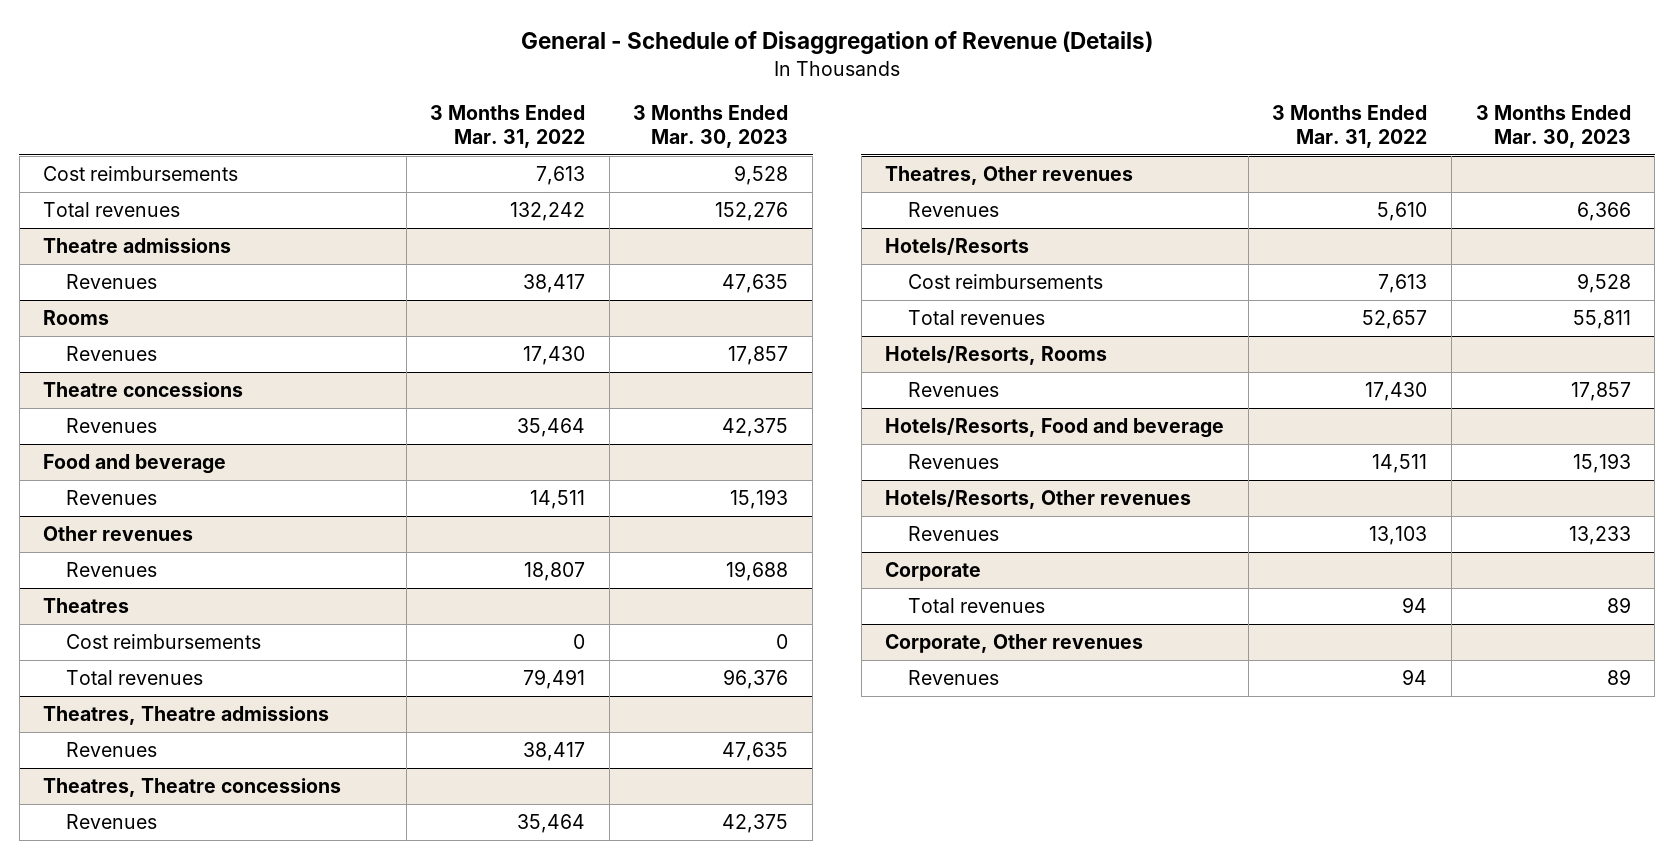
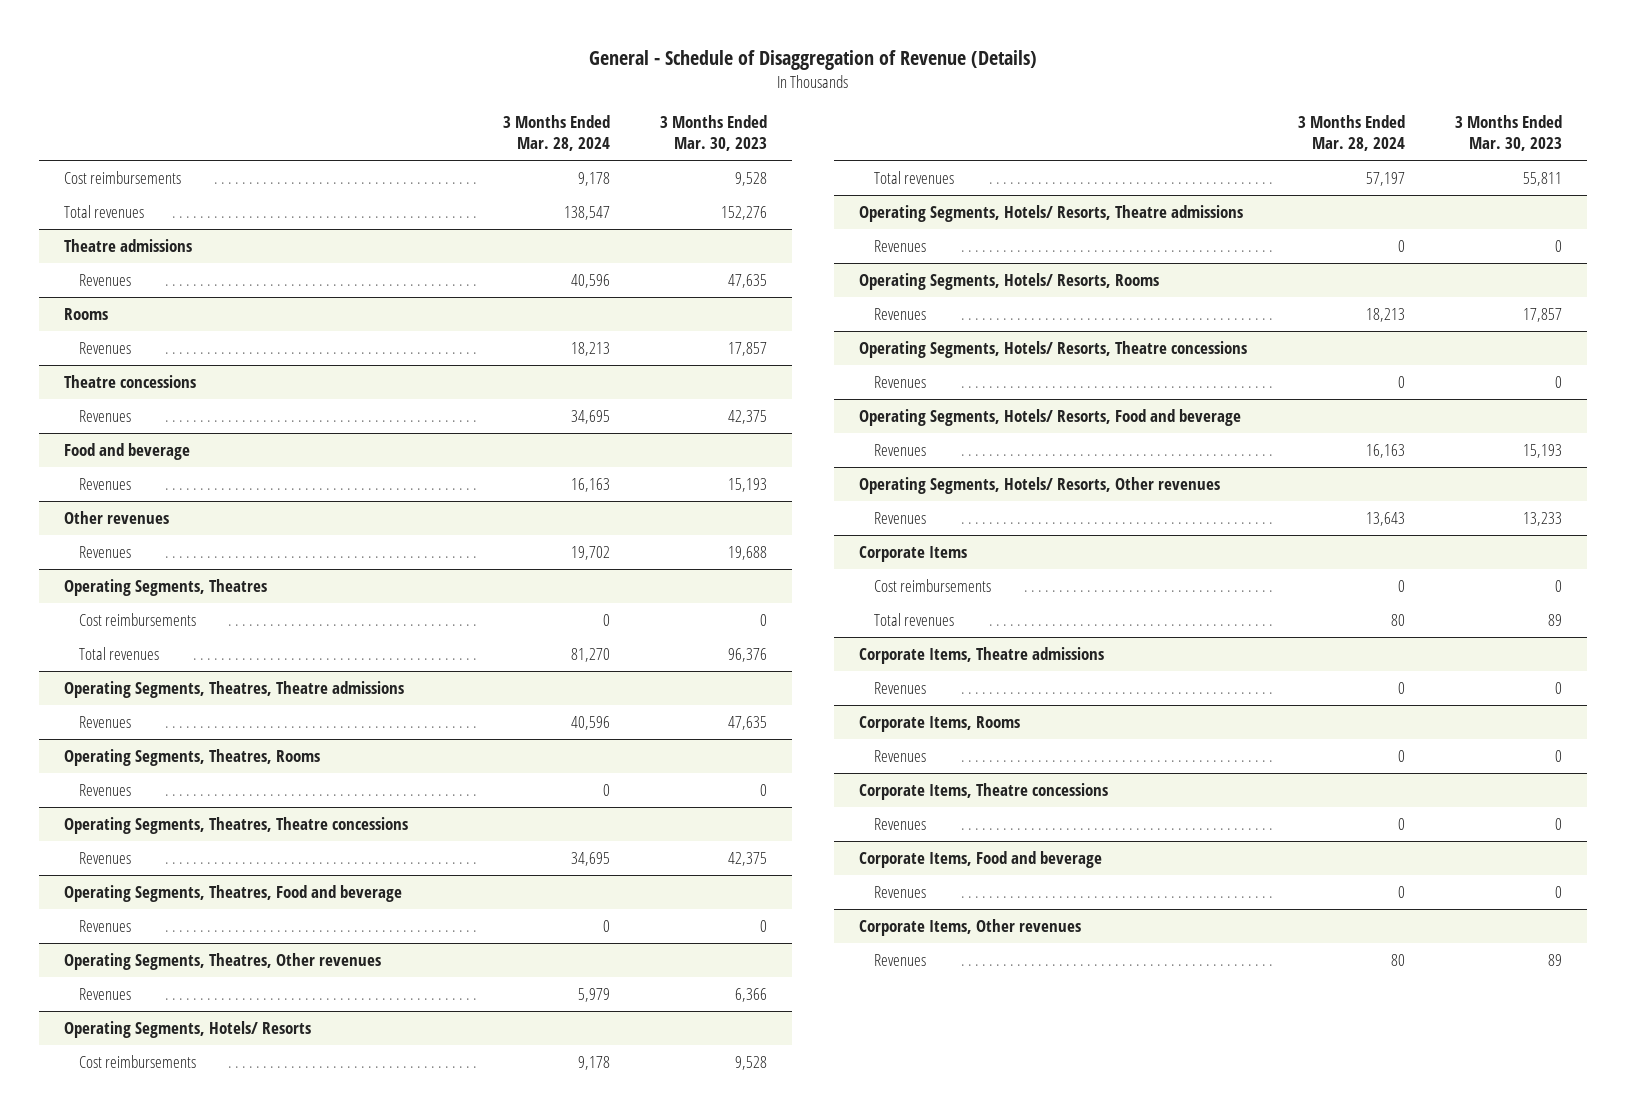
- | 3 Months Ended Mar. 31, 2022 | 3 Months Ended Mar. 30, 2023
+ | 3 Months Ended Mar. 28, 2024 | 3 Months Ended Mar. 30, 2023
- Theatres
+ Operating Segments, Theatres
- Theatres, Theatre admissions
+ Operating Segments, Theatres, Theatre admissions
- Theatres, Theatre concessions
+ Operating Segments, Theatres, Rooms
+ Revenues | 0 | 0
+ Operating Segments, Theatres, Theatre concessions
- Theatres, Other revenues
+ Operating Segments, Theatres, Food and beverage
+ Revenues | 0 | 0
+ Operating Segments, Theatres, Other revenues
- Hotels/Resorts
+ Operating Segments, Hotels/ Resorts
- Hotels/Resorts, Rooms
+ Operating Segments, Hotels/ Resorts, Theatre admissions
+ Revenues | 0 | 0
+ Operating Segments, Hotels/ Resorts, Rooms
- Hotels/Resorts, Food and beverage
+ Operating Segments, Hotels/ Resorts, Theatre concessions
+ Revenues | 0 | 0
+ Operating Segments, Hotels/ Resorts, Food and beverage
- Hotels/Resorts, Other revenues
+ Operating Segments, Hotels/ Resorts, Other revenues
- Corporate
+ Corporate Items
+ Cost reimbursements | 0 | 0
- Corporate, Other revenues
+ Corporate Items, Theatre admissions
+ Revenues | 0 | 0
+ Corporate Items, Rooms
+ Revenues | 0 | 0
+ Corporate Items, Theatre concessions
+ Revenues | 0 | 0
+ Corporate Items, Food and beverage
+ Revenues | 0 | 0
+ Corporate Items, Other revenues

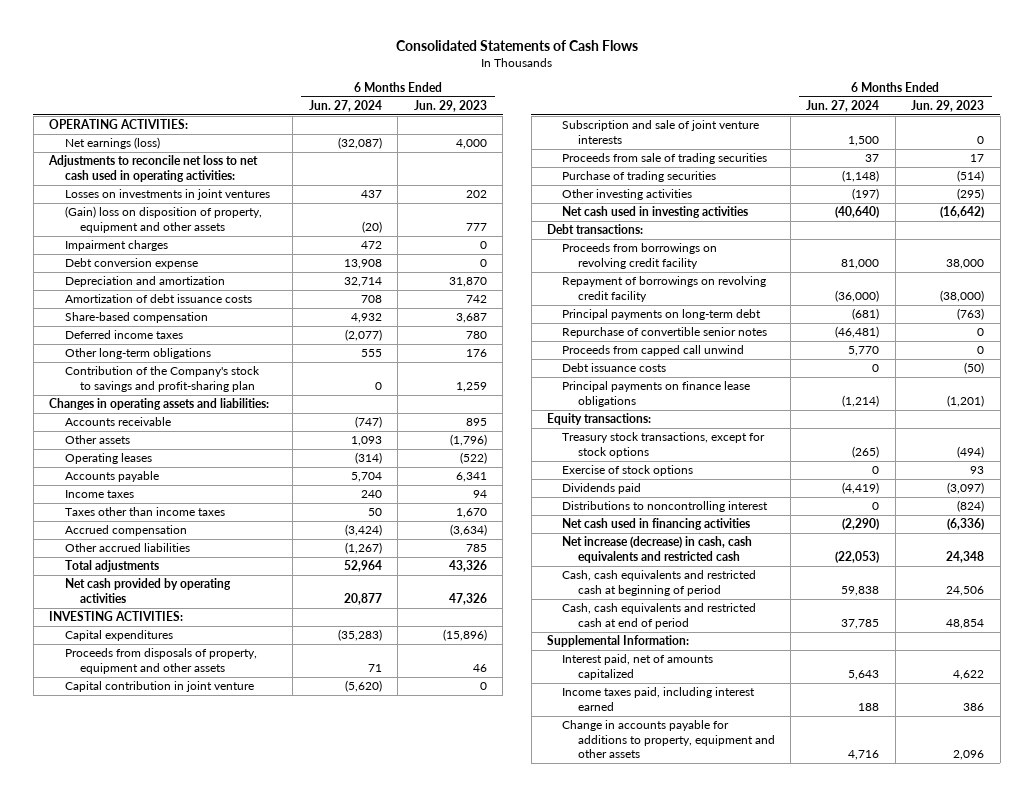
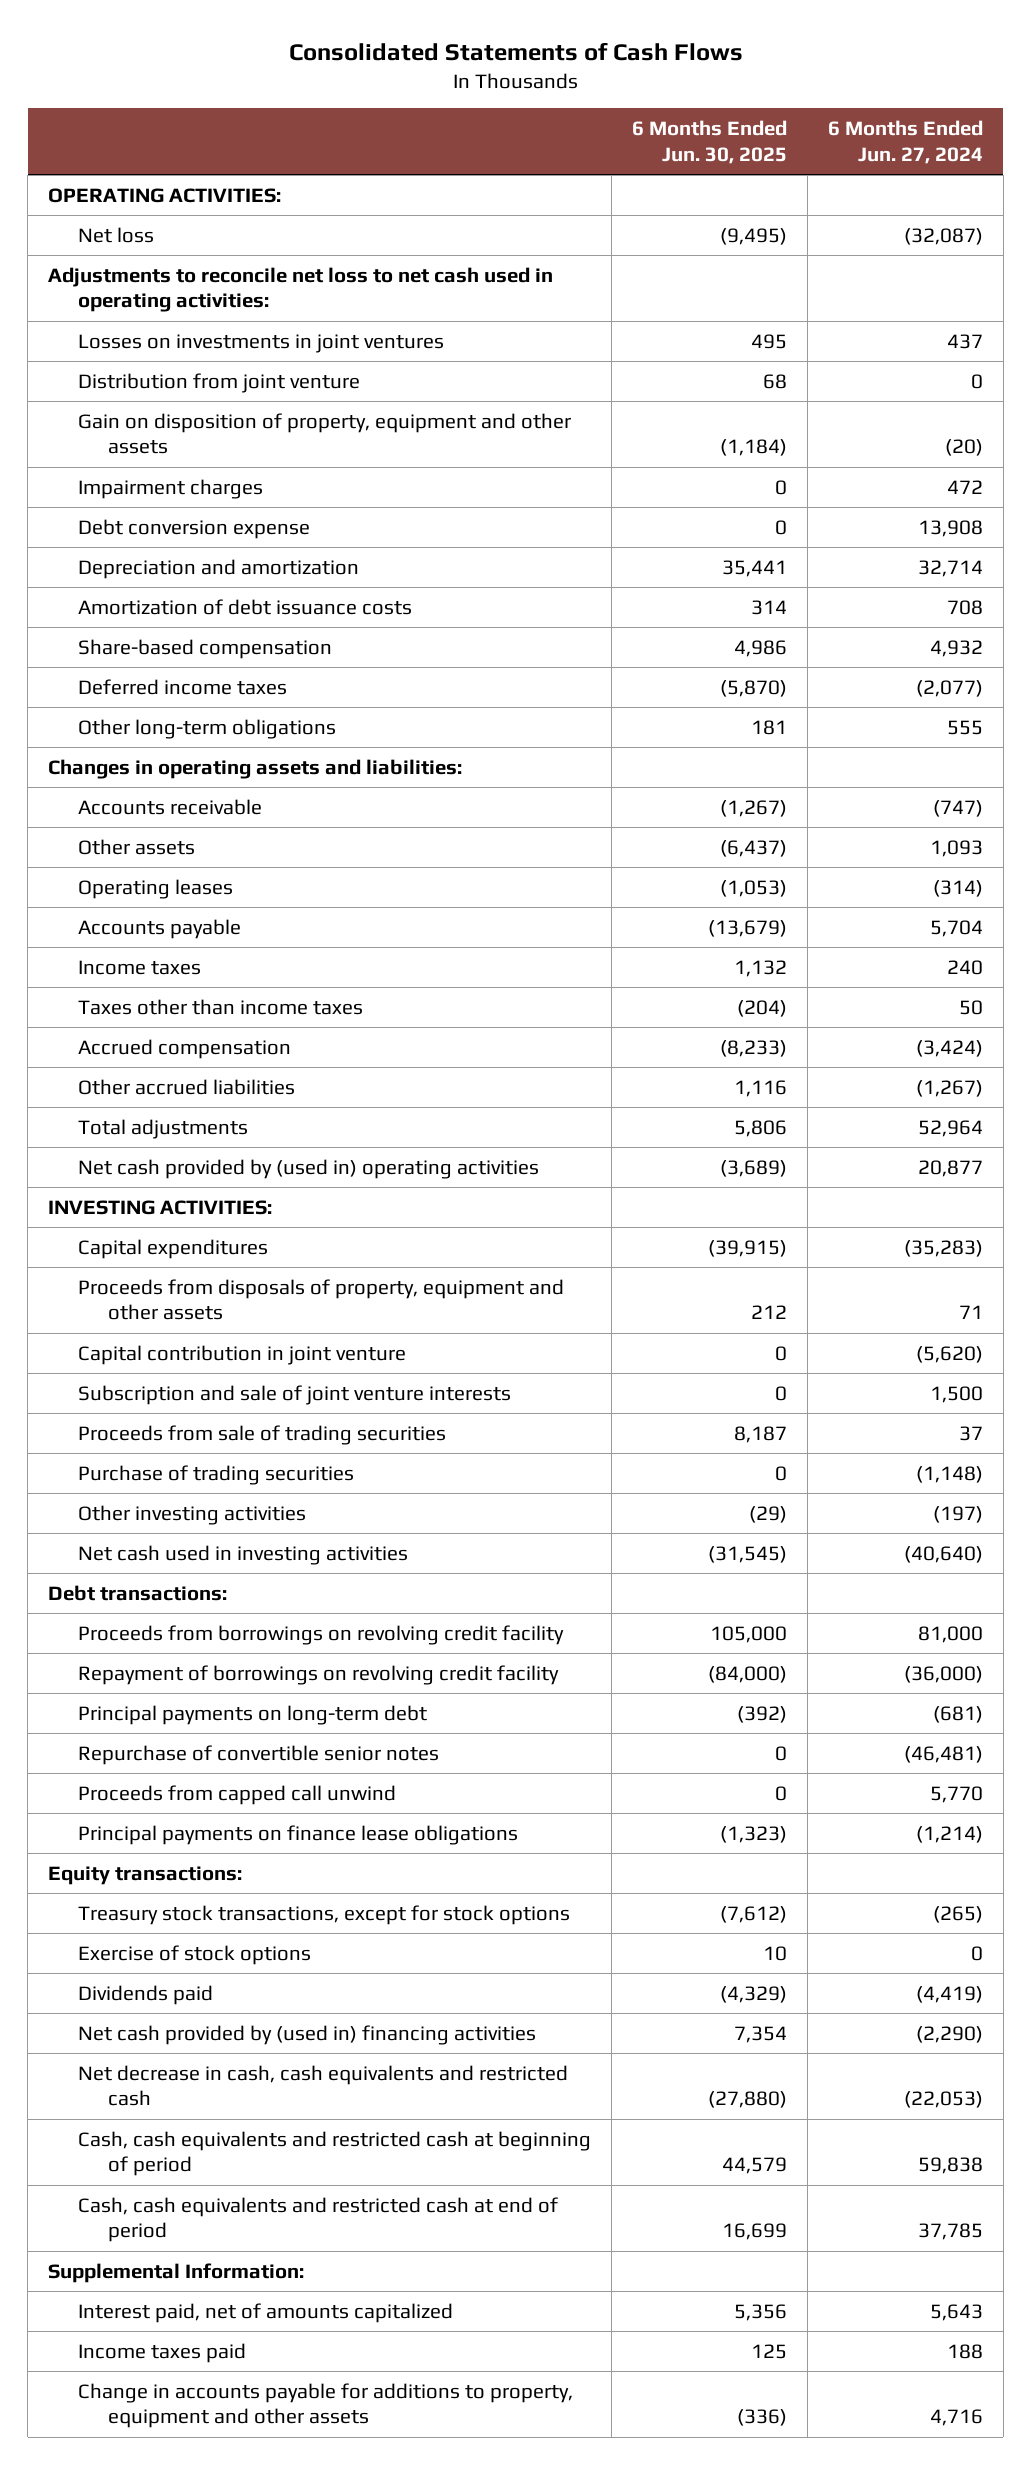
- | 6 Months Ended Jun. 27, 2024 | 6 Months Ended Jun. 29, 2023
+ | 6 Months Ended Jun. 30, 2025 | 6 Months Ended Jun. 27, 2024
- Net earnings (loss) | (32,087) | 4,000
+ Net loss | (9,495) | (32,087)
- (Gain) loss on disposition of property, equipment and other assets | (20) | 777
+ Distribution from joint venture | 68 | 0
+ Gain on disposition of property, equipment and other assets | (1,184) | (20)
- Contribution of the Company's stock to savings and profit-sharing plan | 0 | 1,259
- Net cash provided by operating activities | 20,877 | 47,326
+ Net cash provided by (used in) operating activities | (3,689) | 20,877
- Debt issuance costs | 0 | (50)
- Distributions to noncontrolling interest | 0 | (824)
- Net cash used in financing activities | (2,290) | (6,336)
- Net increase (decrease) in cash, cash equivalents and restricted cash | (22,053) | 24,348
+ Net cash provided by (used in) financing activities | 7,354 | (2,290)
+ Net decrease in cash, cash equivalents and restricted cash | (27,880) | (22,053)
- Income taxes paid, including interest earned | 188 | 386
+ Income taxes paid | 125 | 188

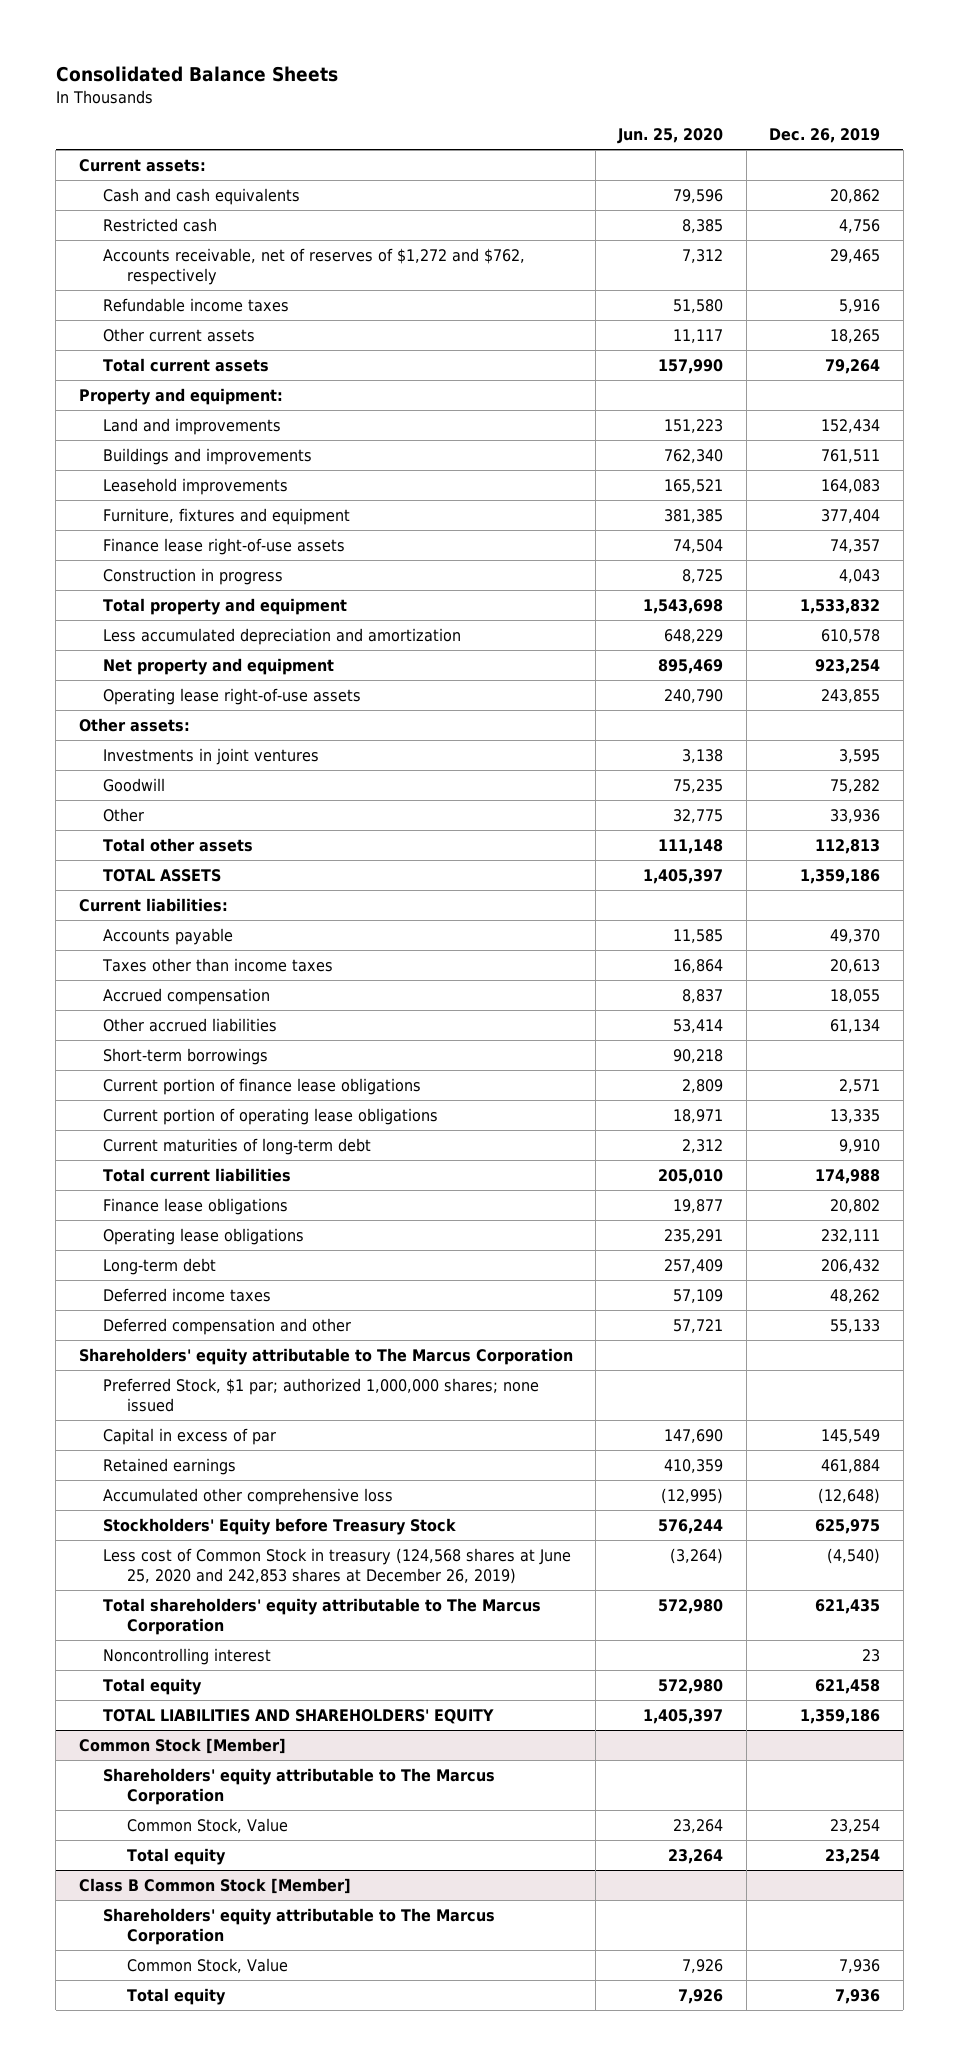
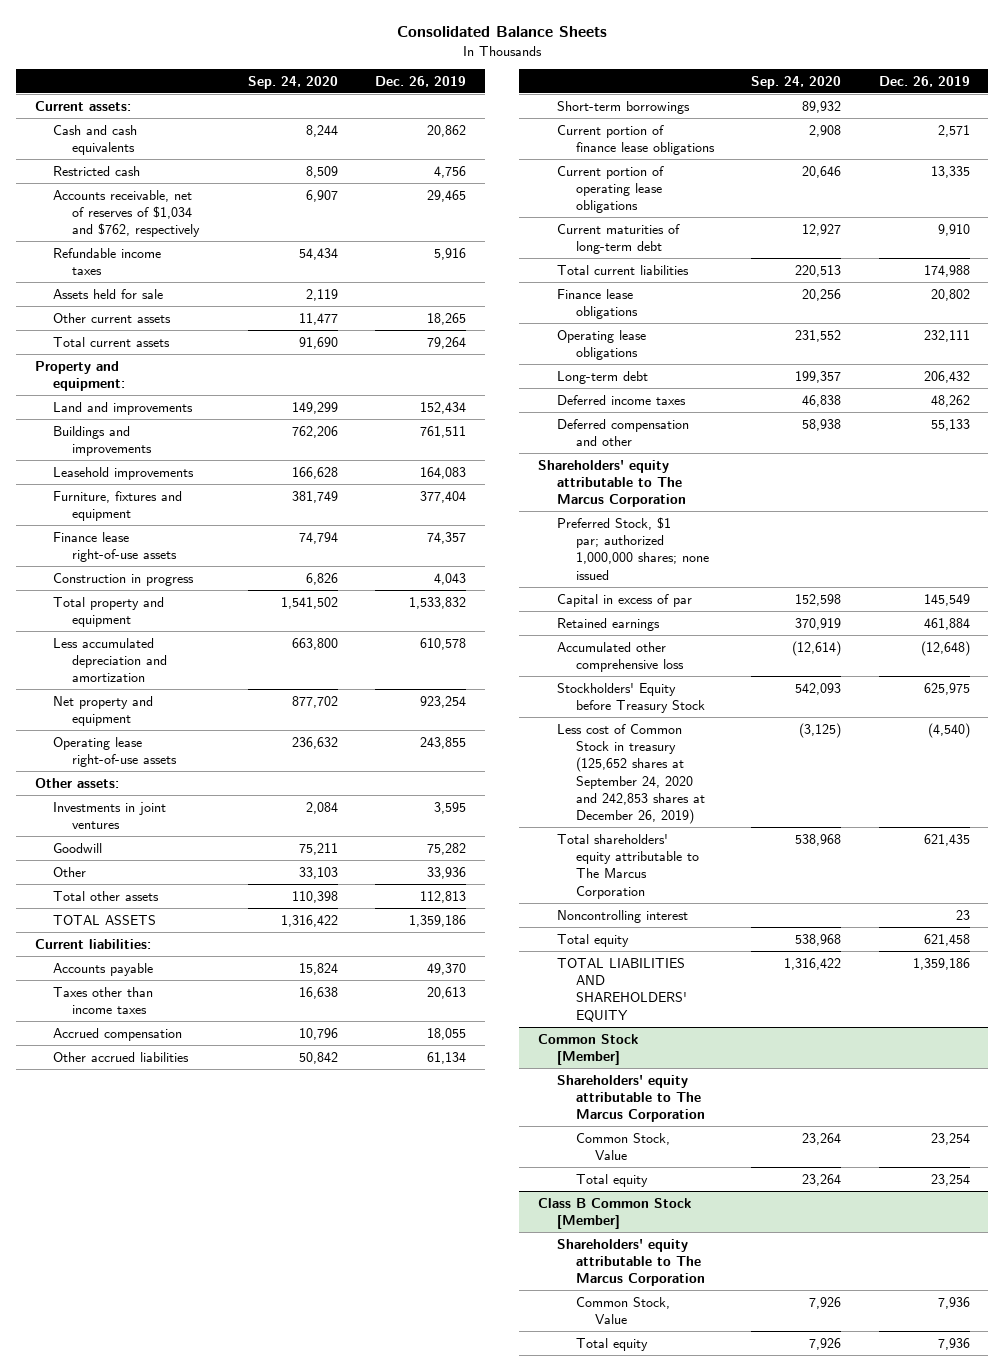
- | Jun. 25, 2020 | Dec. 26, 2019
+ | Sep. 24, 2020 | Dec. 26, 2019
- Accounts receivable, net of reserves of $1,272 and $762, respectively | 7,312 | 29,465
+ Accounts receivable, net of reserves of $1,034 and $762, respectively | 6,907 | 29,465
+ Assets held for sale | 2,119 |
- Less cost of Common Stock in treasury (124,568 shares at June 25, 2020 and 242,853 shares at December 26, 2019) | (3,264) | (4,540)
+ Less cost of Common Stock in treasury (125,652 shares at September 24, 2020 and 242,853 shares at December 26, 2019) | (3,125) | (4,540)

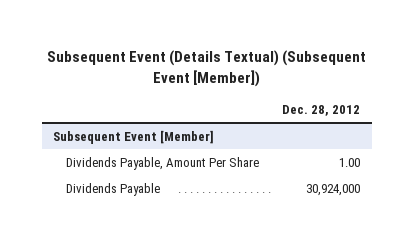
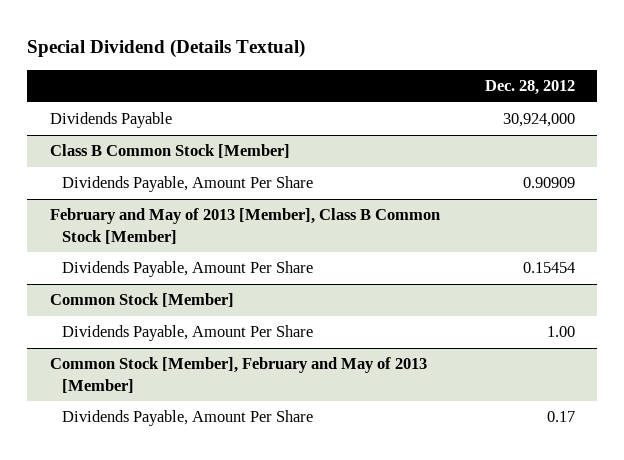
- Subsequent Event (Details Textual) (Subsequent Event [Member])
+ Special Dividend (Details Textual)
- Subsequent Event [Member]
- Dividends Payable, Amount Per Share | 1.00
+ Class B Common Stock [Member]
+ Dividends Payable, Amount Per Share | 0.90909
+ February and May of 2013 [Member], Class B Common Stock [Member]
+ Dividends Payable, Amount Per Share | 0.15454
+ Common Stock [Member]
+ Dividends Payable, Amount Per Share | 1.00
+ Common Stock [Member], February and May of 2013 [Member]
+ Dividends Payable, Amount Per Share | 0.17

